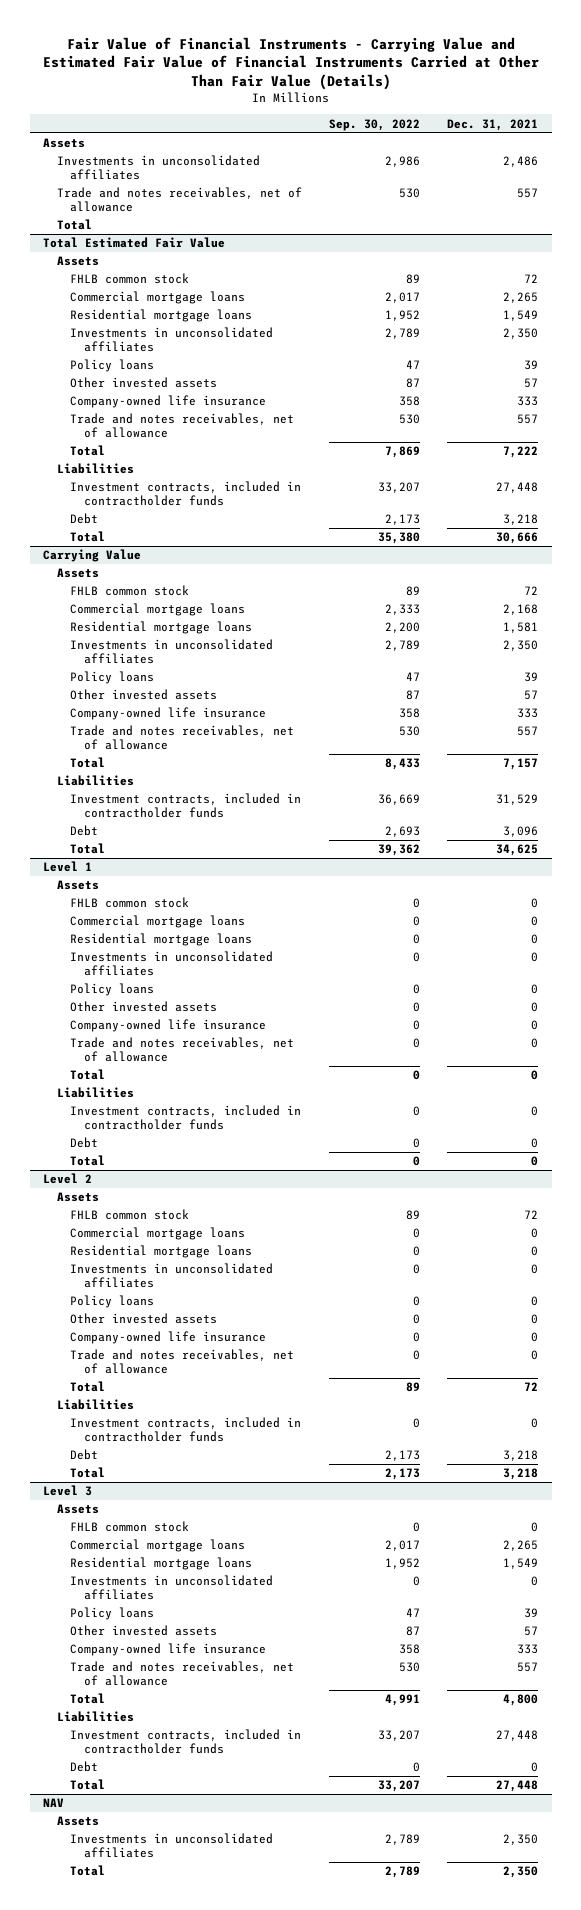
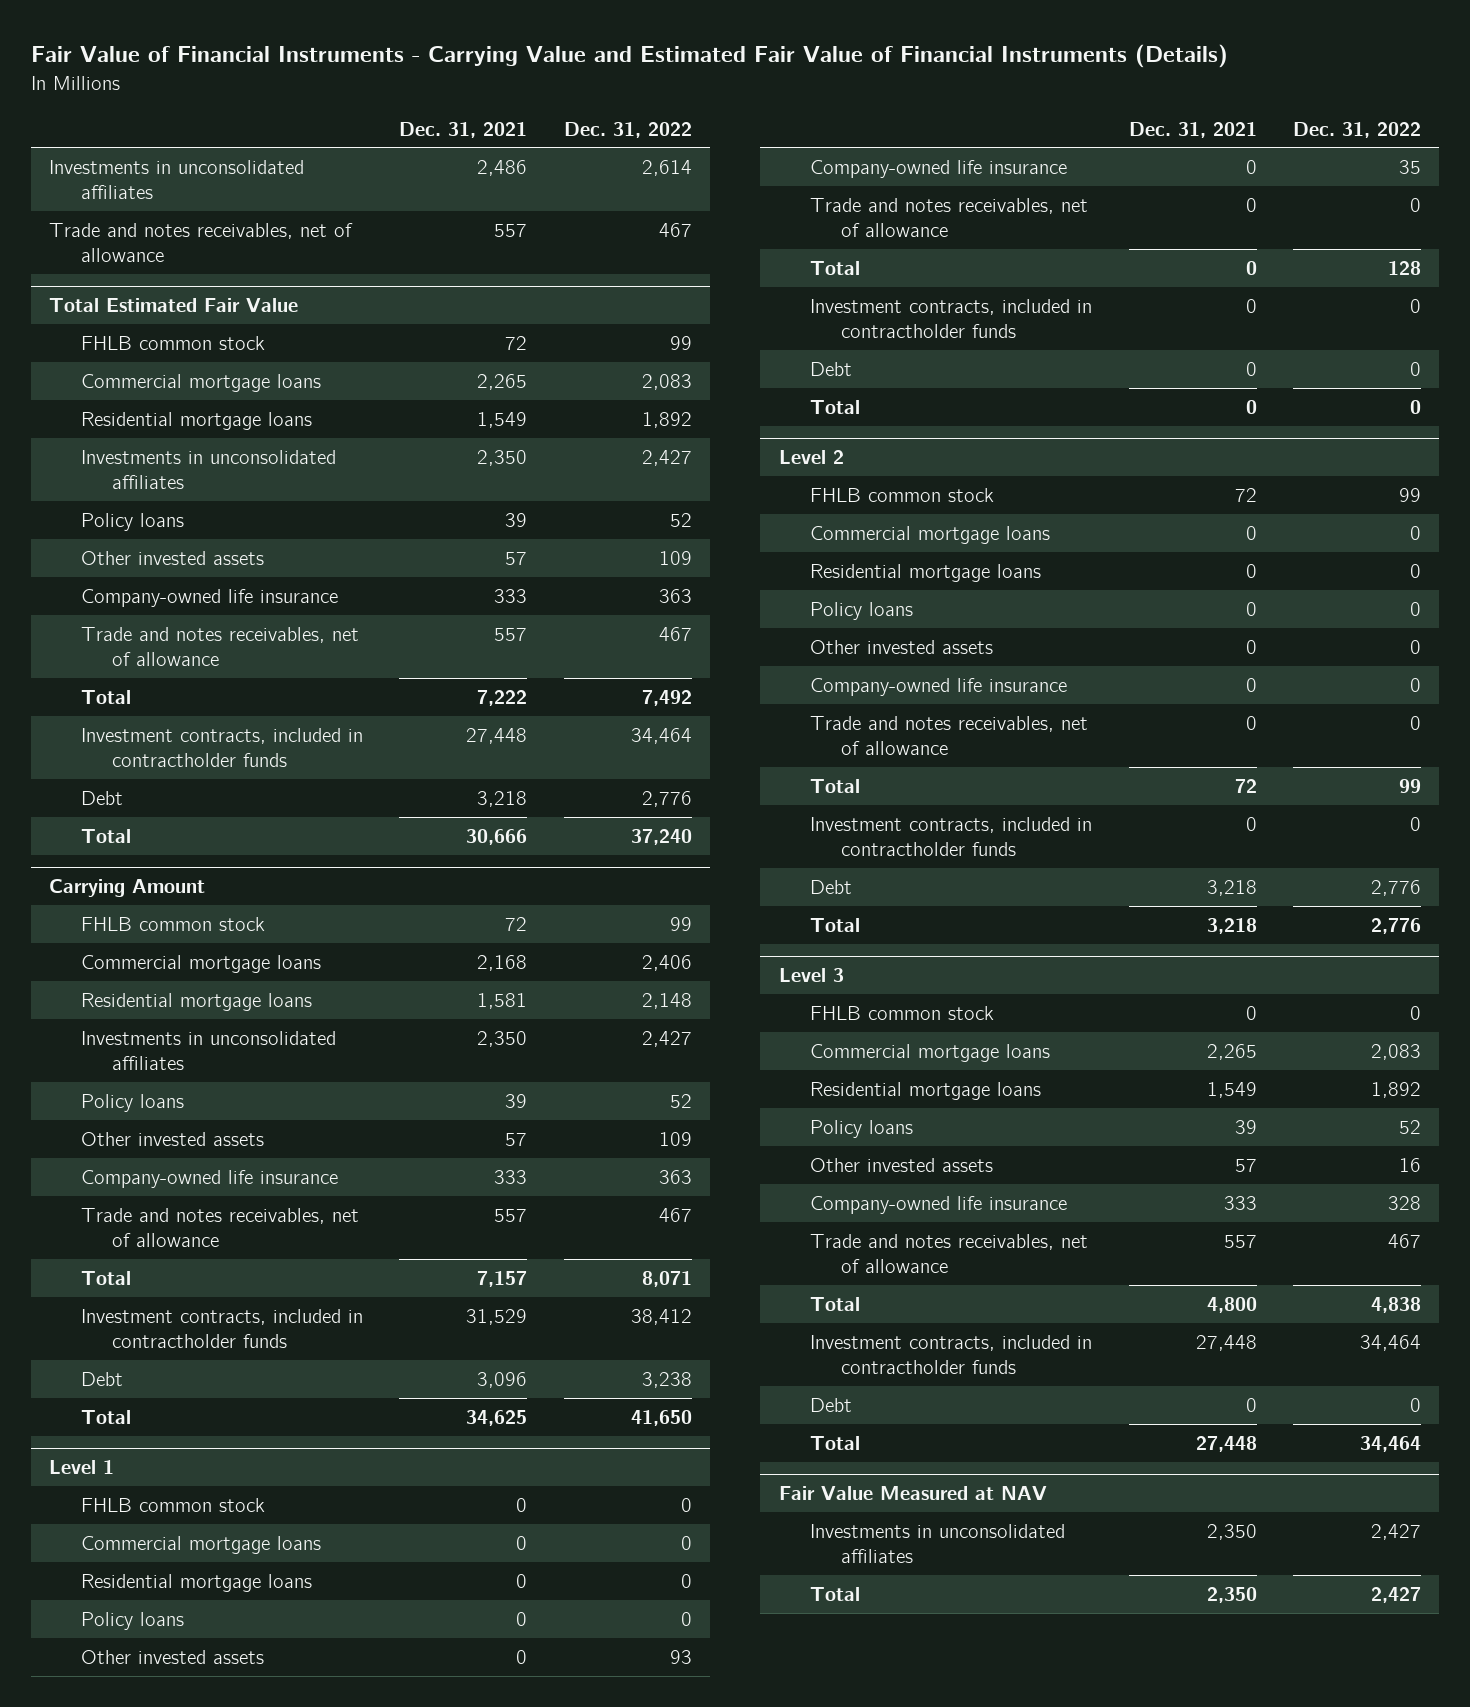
- Fair Value of Financial Instruments - Carrying Value and Estimated Fair Value of Financial Instruments Carried at Other Than Fair Value (Details)
+ Fair Value of Financial Instruments - Carrying Value and Estimated Fair Value of Financial Instruments (Details)
- | Sep. 30, 2022 | Dec. 31, 2021
+ | Dec. 31, 2021 | Dec. 31, 2022
- Assets
- Total
@ Total Estimated Fair Value
- Assets
- Liabilities
- Carrying Value
- Assets
+ Carrying Amount
- Liabilities
@ Level 1
- Assets
- Investments in unconsolidated affiliates | 0 | 0
- Liabilities
@ Level 2
- Assets
- Investments in unconsolidated affiliates | 0 | 0
- Liabilities
@ Level 3
- Assets
- Investments in unconsolidated affiliates | 0 | 0
- Liabilities
- NAV
- Assets
+ Fair Value Measured at NAV

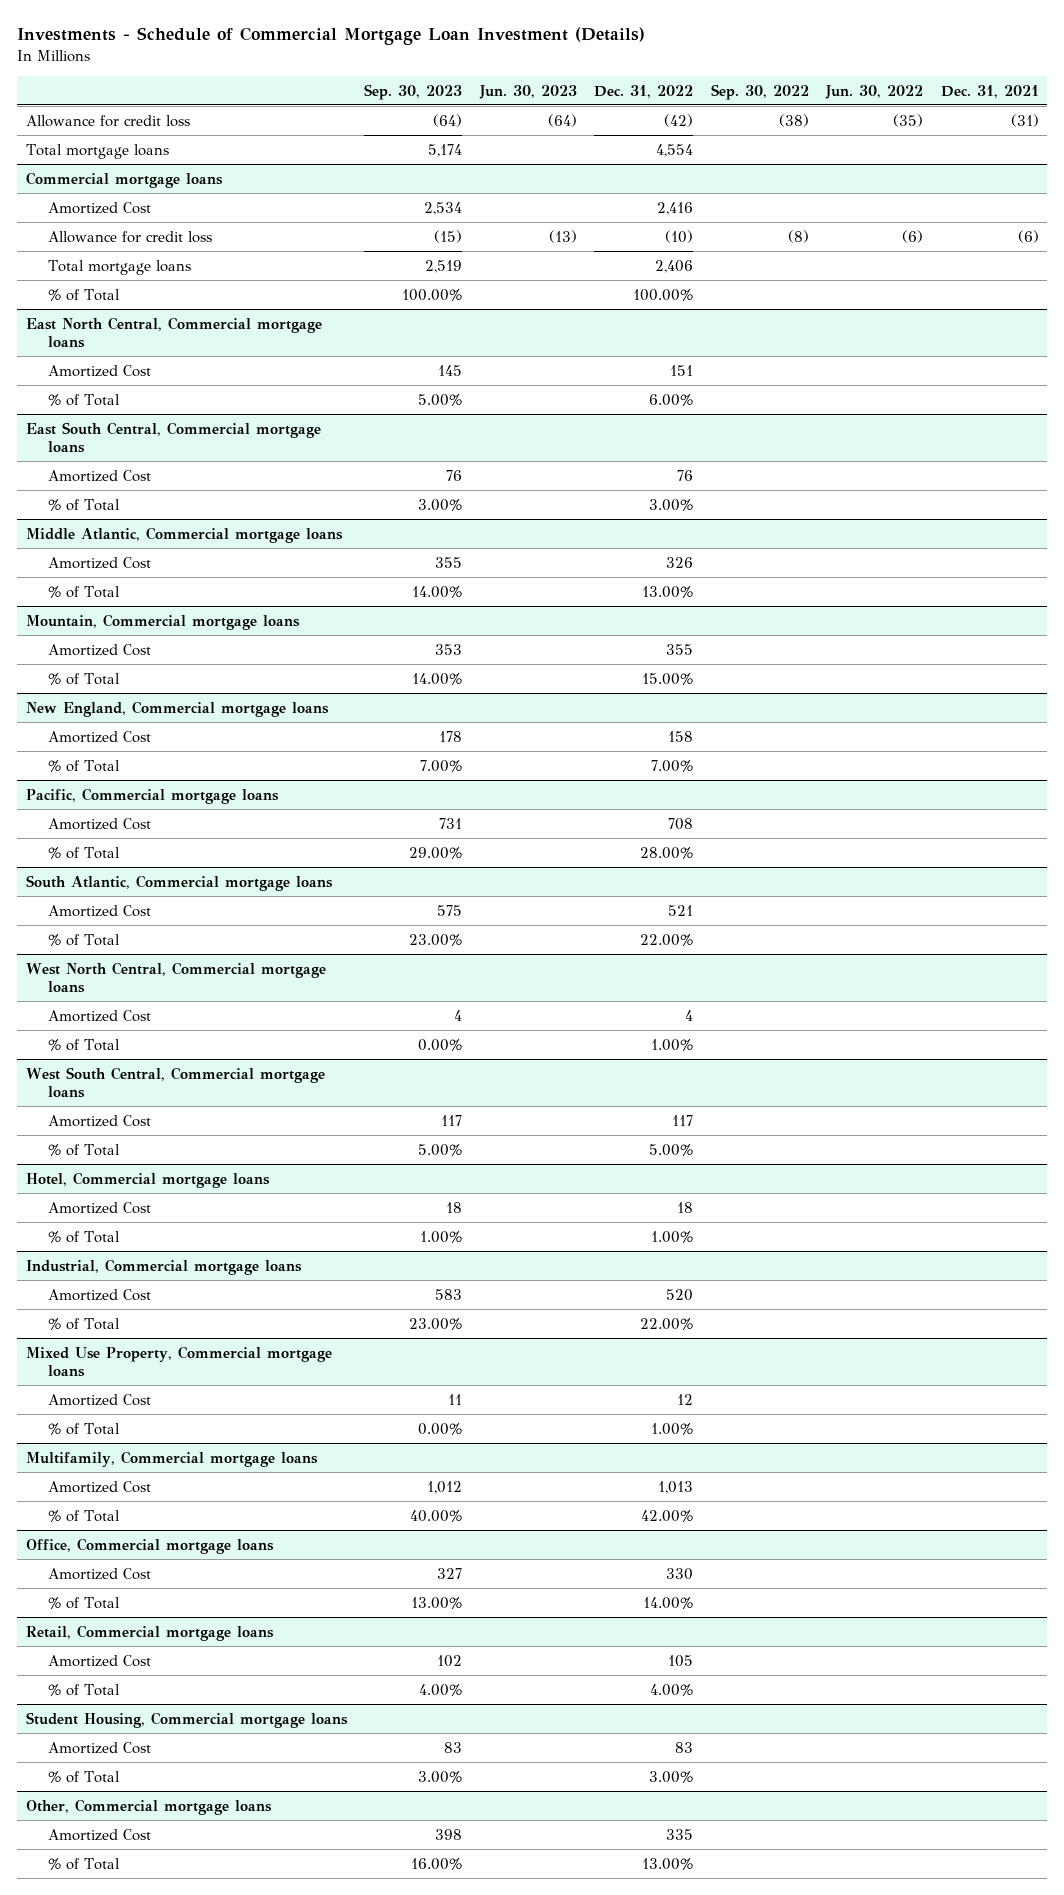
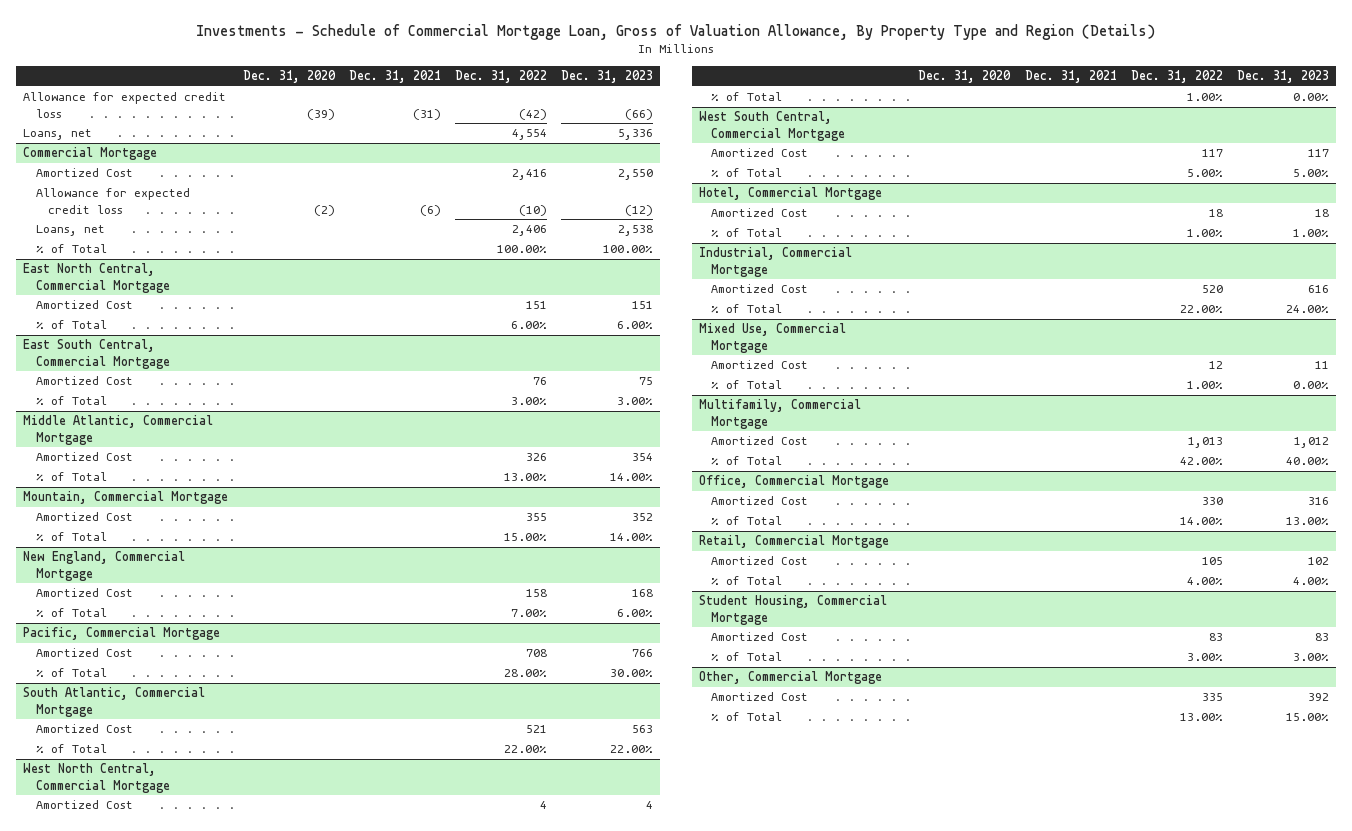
- Investments - Schedule of Commercial Mortgage Loan Investment (Details)
+ Investments - Schedule of Commercial Mortgage Loan, Gross of Valuation Allowance, By Property Type and Region (Details)
- | Sep. 30, 2023 | Jun. 30, 2023 | Dec. 31, 2022 | Sep. 30, 2022 | Jun. 30, 2022 | Dec. 31, 2021
+ | Dec. 31, 2020 | Dec. 31, 2021 | Dec. 31, 2022 | Dec. 31, 2023
- Allowance for credit loss | (64) | (64) | (42) | (38) | (35) | (31)
- Total mortgage loans | 5,174 | | 4,554 | | |
- Commercial mortgage loans
+ Allowance for expected credit loss | (39) | (31) | (42) | (66)
+ Loans, net | | | 4,554 | 5,336
+ Commercial Mortgage
- Allowance for credit loss | (15) | (13) | (10) | (8) | (6) | (6)
- Total mortgage loans | 2,519 | | 2,406 | | |
+ Allowance for expected credit loss | (2) | (6) | (10) | (12)
+ Loans, net | | | 2,406 | 2,538
- East North Central, Commercial mortgage loans
+ East North Central, Commercial Mortgage
- East South Central, Commercial mortgage loans
+ East South Central, Commercial Mortgage
- Middle Atlantic, Commercial mortgage loans
+ Middle Atlantic, Commercial Mortgage
- Mountain, Commercial mortgage loans
+ Mountain, Commercial Mortgage
- New England, Commercial mortgage loans
+ New England, Commercial Mortgage
- Pacific, Commercial mortgage loans
+ Pacific, Commercial Mortgage
- South Atlantic, Commercial mortgage loans
+ South Atlantic, Commercial Mortgage
- West North Central, Commercial mortgage loans
+ West North Central, Commercial Mortgage
- West South Central, Commercial mortgage loans
+ West South Central, Commercial Mortgage
- Hotel, Commercial mortgage loans
+ Hotel, Commercial Mortgage
- Industrial, Commercial mortgage loans
+ Industrial, Commercial Mortgage
- Mixed Use Property, Commercial mortgage loans
+ Mixed Use, Commercial Mortgage
- Multifamily, Commercial mortgage loans
+ Multifamily, Commercial Mortgage
- Office, Commercial mortgage loans
+ Office, Commercial Mortgage
- Retail, Commercial mortgage loans
+ Retail, Commercial Mortgage
- Student Housing, Commercial mortgage loans
+ Student Housing, Commercial Mortgage
- Other, Commercial mortgage loans
+ Other, Commercial Mortgage

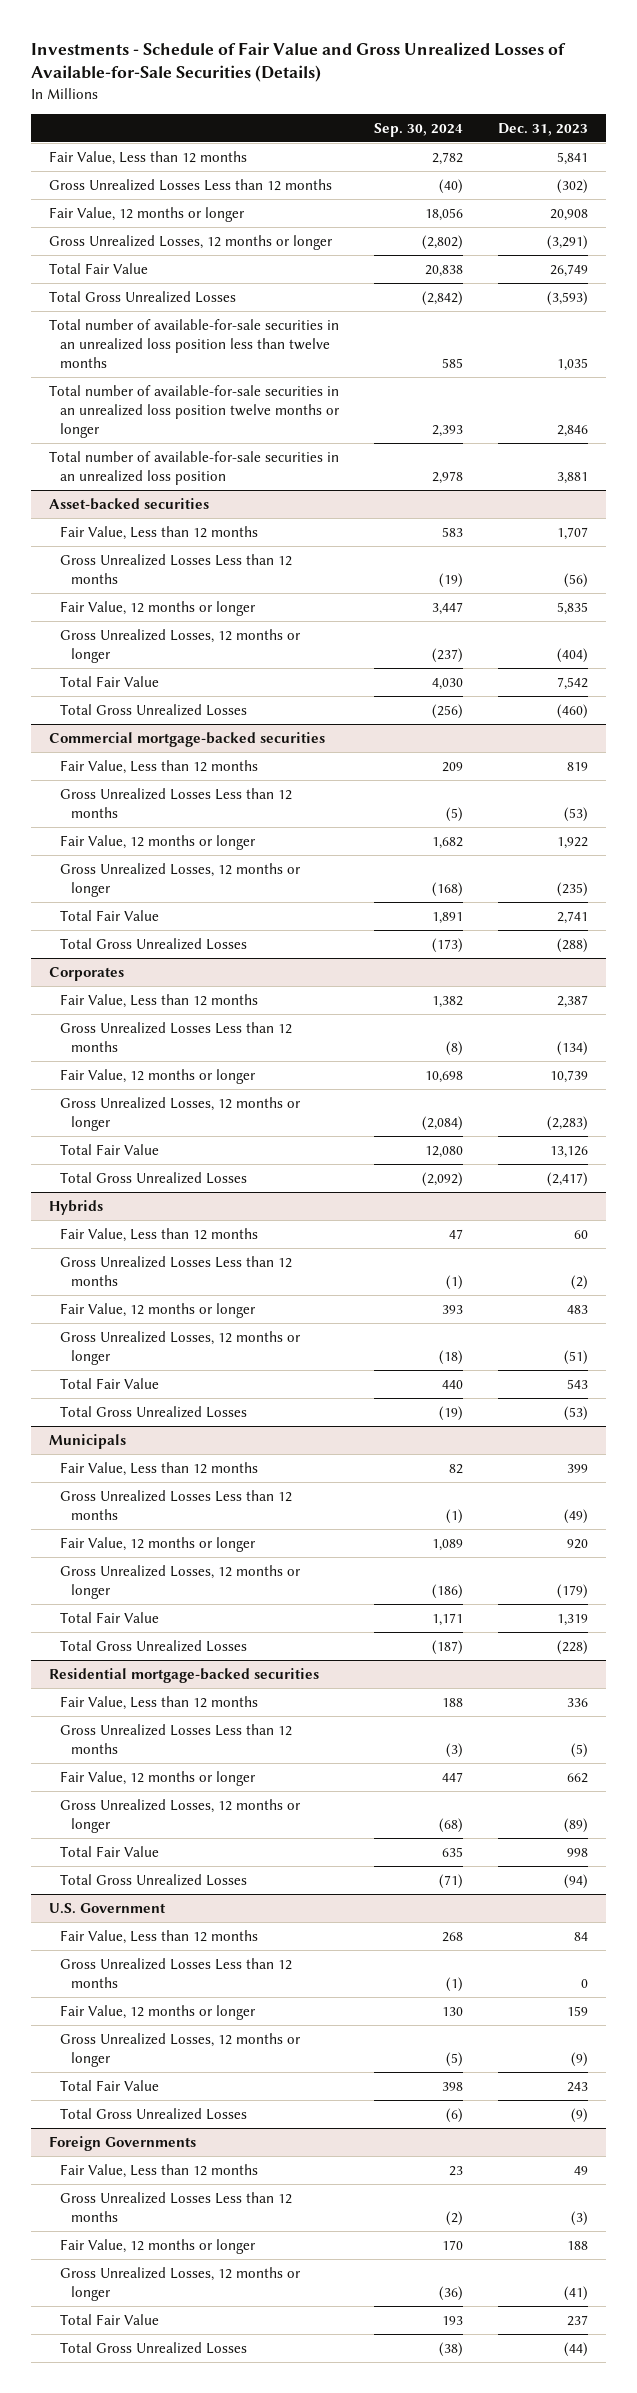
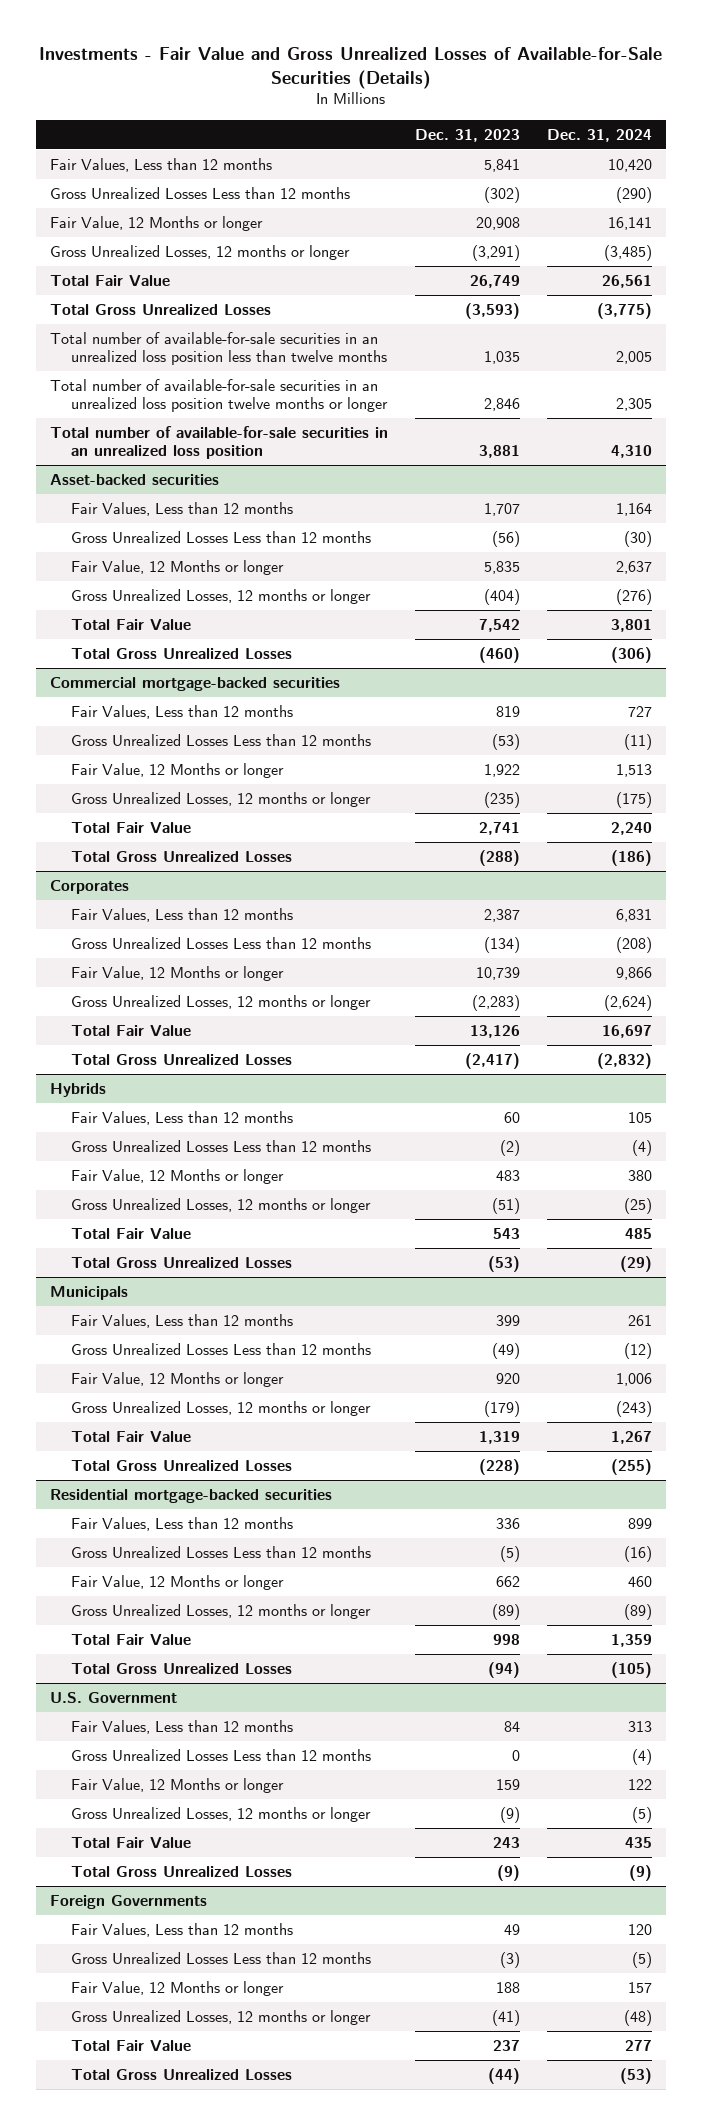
- Investments - Schedule of Fair Value and Gross Unrealized Losses of Available-for-Sale Securities (Details)
+ Investments - Fair Value and Gross Unrealized Losses of Available-for-Sale Securities (Details)
- | Sep. 30, 2024 | Dec. 31, 2023
+ | Dec. 31, 2023 | Dec. 31, 2024
- Fair Value, Less than 12 months | 2,782 | 5,841
+ Fair Values, Less than 12 months | 5,841 | 10,420
- Fair Value, 12 months or longer | 18,056 | 20,908
+ Fair Value, 12 Months or longer | 20,908 | 16,141
@ Asset-backed securities
- Fair Value, Less than 12 months | 583 | 1,707
+ Fair Values, Less than 12 months | 1,707 | 1,164
- Fair Value, 12 months or longer | 3,447 | 5,835
+ Fair Value, 12 Months or longer | 5,835 | 2,637
@ Commercial mortgage-backed securities
- Fair Value, Less than 12 months | 209 | 819
+ Fair Values, Less than 12 months | 819 | 727
- Fair Value, 12 months or longer | 1,682 | 1,922
+ Fair Value, 12 Months or longer | 1,922 | 1,513
@ Corporates
- Fair Value, Less than 12 months | 1,382 | 2,387
+ Fair Values, Less than 12 months | 2,387 | 6,831
- Fair Value, 12 months or longer | 10,698 | 10,739
+ Fair Value, 12 Months or longer | 10,739 | 9,866
@ Hybrids
- Fair Value, Less than 12 months | 47 | 60
+ Fair Values, Less than 12 months | 60 | 105
- Fair Value, 12 months or longer | 393 | 483
+ Fair Value, 12 Months or longer | 483 | 380
@ Municipals
- Fair Value, Less than 12 months | 82 | 399
+ Fair Values, Less than 12 months | 399 | 261
- Fair Value, 12 months or longer | 1,089 | 920
+ Fair Value, 12 Months or longer | 920 | 1,006
@ Residential mortgage-backed securities
- Fair Value, Less than 12 months | 188 | 336
+ Fair Values, Less than 12 months | 336 | 899
- Fair Value, 12 months or longer | 447 | 662
+ Fair Value, 12 Months or longer | 662 | 460
@ U.S. Government
- Fair Value, Less than 12 months | 268 | 84
+ Fair Values, Less than 12 months | 84 | 313
- Fair Value, 12 months or longer | 130 | 159
+ Fair Value, 12 Months or longer | 159 | 122
@ Foreign Governments
- Fair Value, Less than 12 months | 23 | 49
+ Fair Values, Less than 12 months | 49 | 120
- Fair Value, 12 months or longer | 170 | 188
+ Fair Value, 12 Months or longer | 188 | 157

